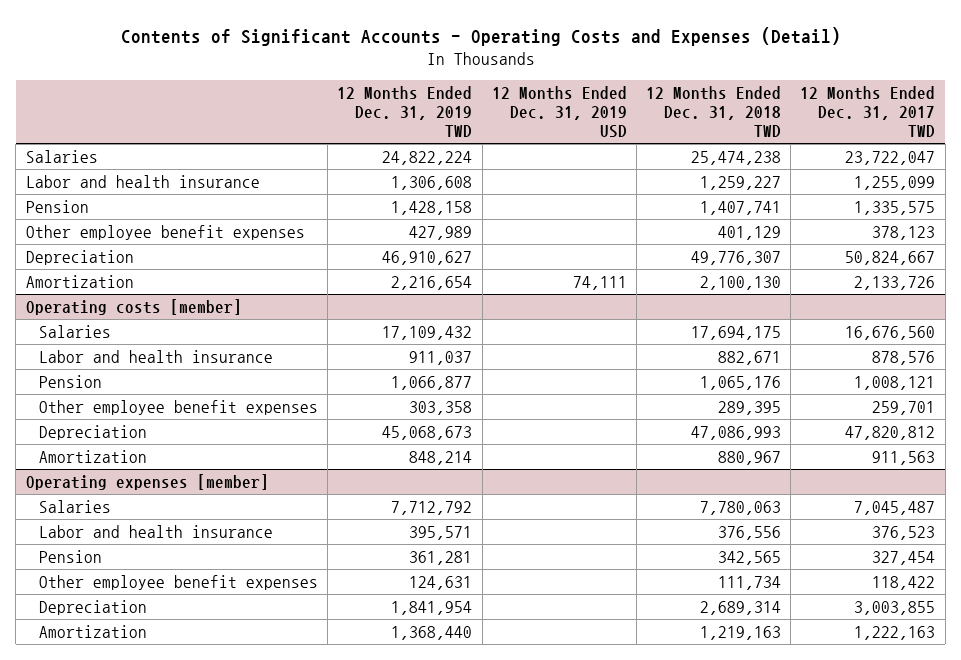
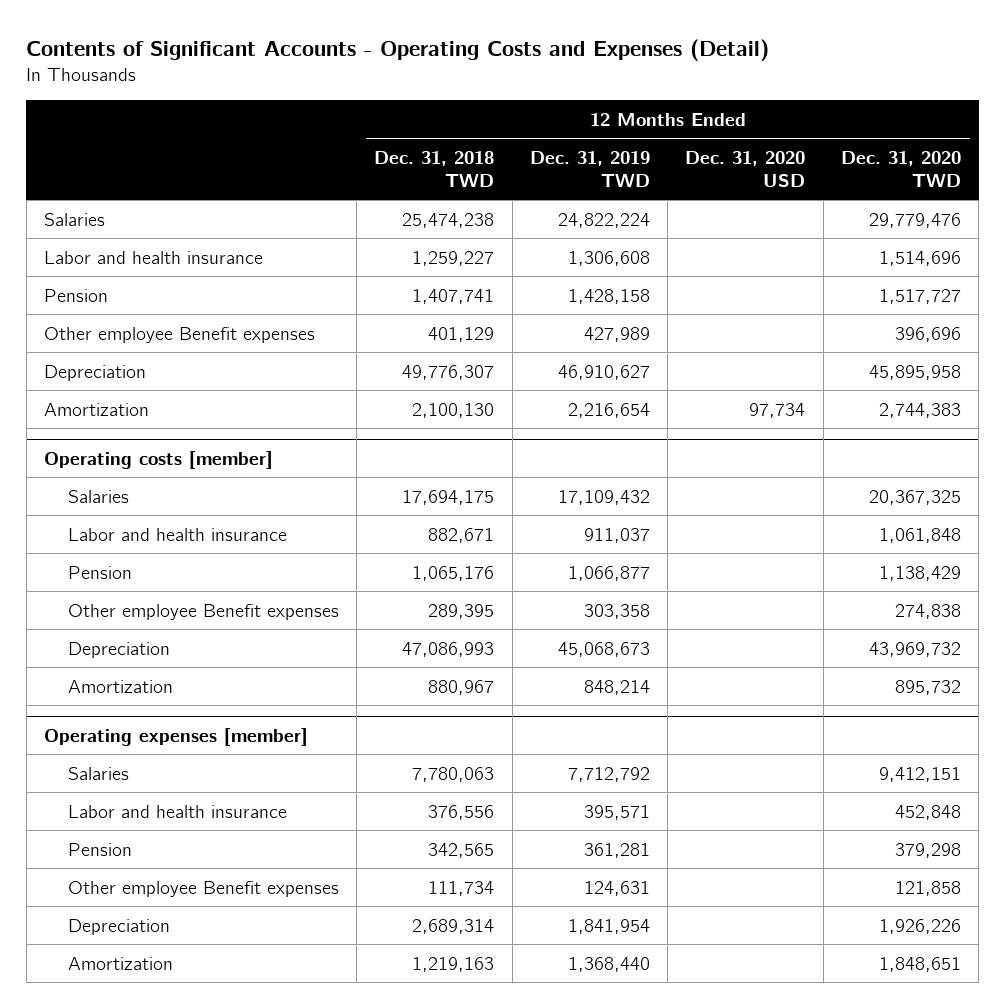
- | 12 Months Ended Dec. 31, 2019 TWD | 12 Months Ended Dec. 31, 2019 USD | 12 Months Ended Dec. 31, 2018 TWD | 12 Months Ended Dec. 31, 2017 TWD
+ | 12 Months Ended Dec. 31, 2018 TWD | 12 Months Ended Dec. 31, 2019 TWD | 12 Months Ended Dec. 31, 2020 USD | 12 Months Ended Dec. 31, 2020 TWD
- Other employee benefit expenses | 427,989 | | 401,129 | 378,123
+ Other employee Benefit expenses | 401,129 | 427,989 | | 396,696
@ Operating costs [member]
- Other employee benefit expenses | 303,358 | | 289,395 | 259,701
+ Other employee Benefit expenses | 289,395 | 303,358 | | 274,838
@ Operating expenses [member]
- Other employee benefit expenses | 124,631 | | 111,734 | 118,422
+ Other employee Benefit expenses | 111,734 | 124,631 | | 121,858

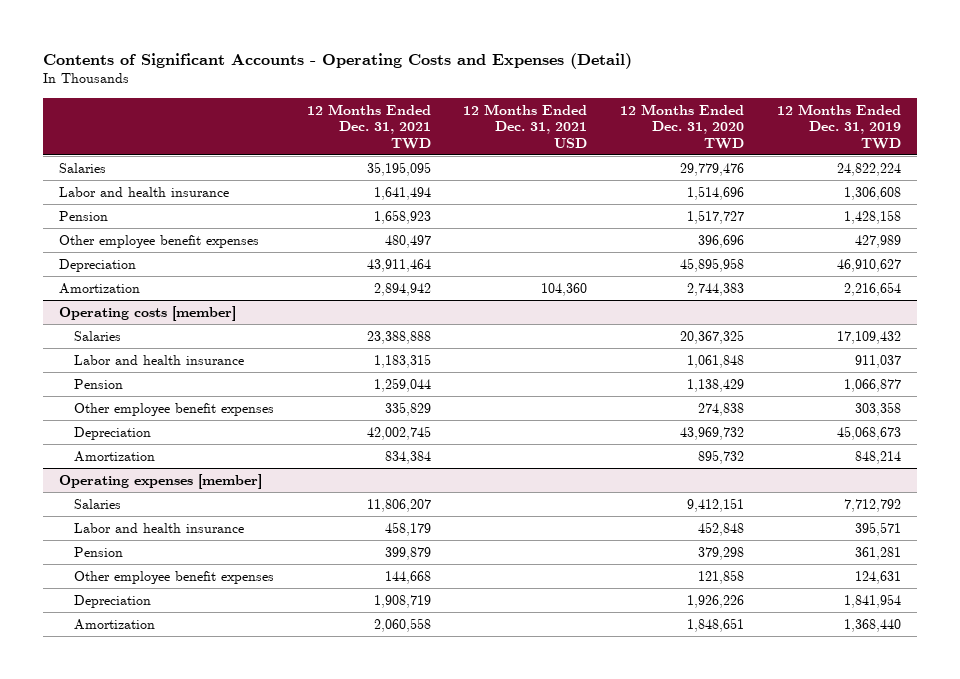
- | 12 Months Ended Dec. 31, 2018 TWD | 12 Months Ended Dec. 31, 2019 TWD | 12 Months Ended Dec. 31, 2020 USD | 12 Months Ended Dec. 31, 2020 TWD
+ | 12 Months Ended Dec. 31, 2021 TWD | 12 Months Ended Dec. 31, 2021 USD | 12 Months Ended Dec. 31, 2020 TWD | 12 Months Ended Dec. 31, 2019 TWD
- Other employee Benefit expenses | 401,129 | 427,989 | | 396,696
+ Other employee benefit expenses | 480,497 | | 396,696 | 427,989
@ Operating costs [member]
- Other employee Benefit expenses | 289,395 | 303,358 | | 274,838
+ Other employee benefit expenses | 335,829 | | 274,838 | 303,358
@ Operating expenses [member]
- Other employee Benefit expenses | 111,734 | 124,631 | | 121,858
+ Other employee benefit expenses | 144,668 | | 121,858 | 124,631

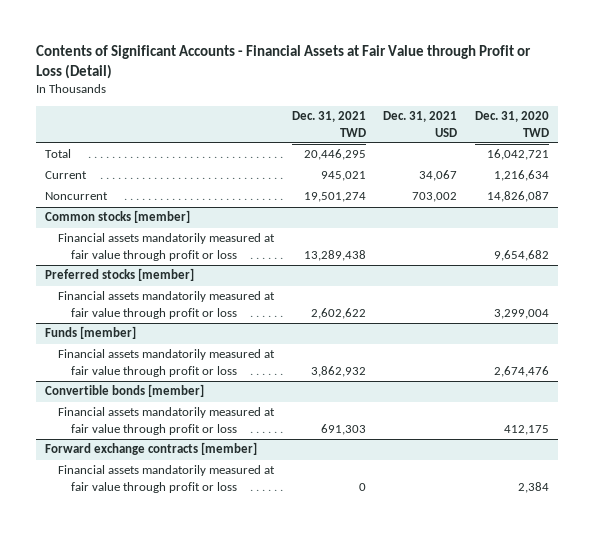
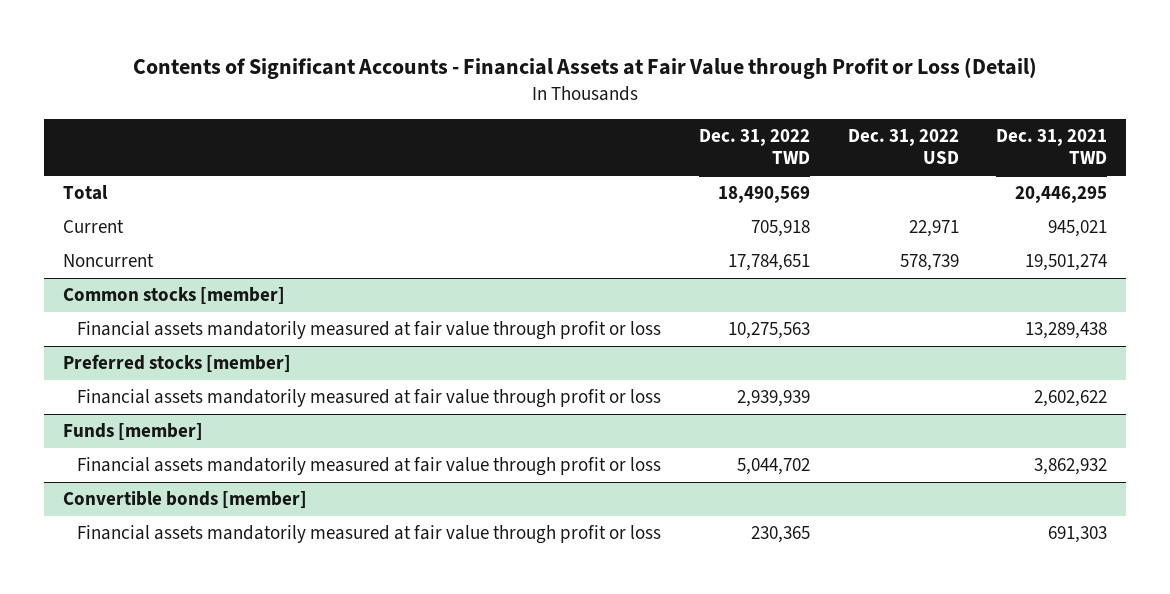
- | Dec. 31, 2021 TWD | Dec. 31, 2021 USD | Dec. 31, 2020 TWD
+ | Dec. 31, 2022 TWD | Dec. 31, 2022 USD | Dec. 31, 2021 TWD
- Forward exchange contracts [member]
- Financial assets mandatorily measured at fair value through profit or loss | 0 | | 2,384

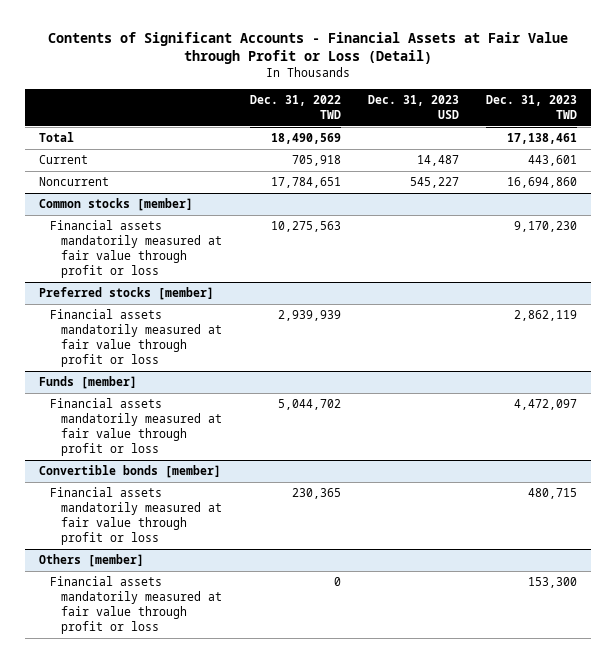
- | Dec. 31, 2022 TWD | Dec. 31, 2022 USD | Dec. 31, 2021 TWD
+ | Dec. 31, 2022 TWD | Dec. 31, 2023 USD | Dec. 31, 2023 TWD
+ Others [member]
+ Financial assets mandatorily measured at fair value through profit or loss | 0 | | 153,300

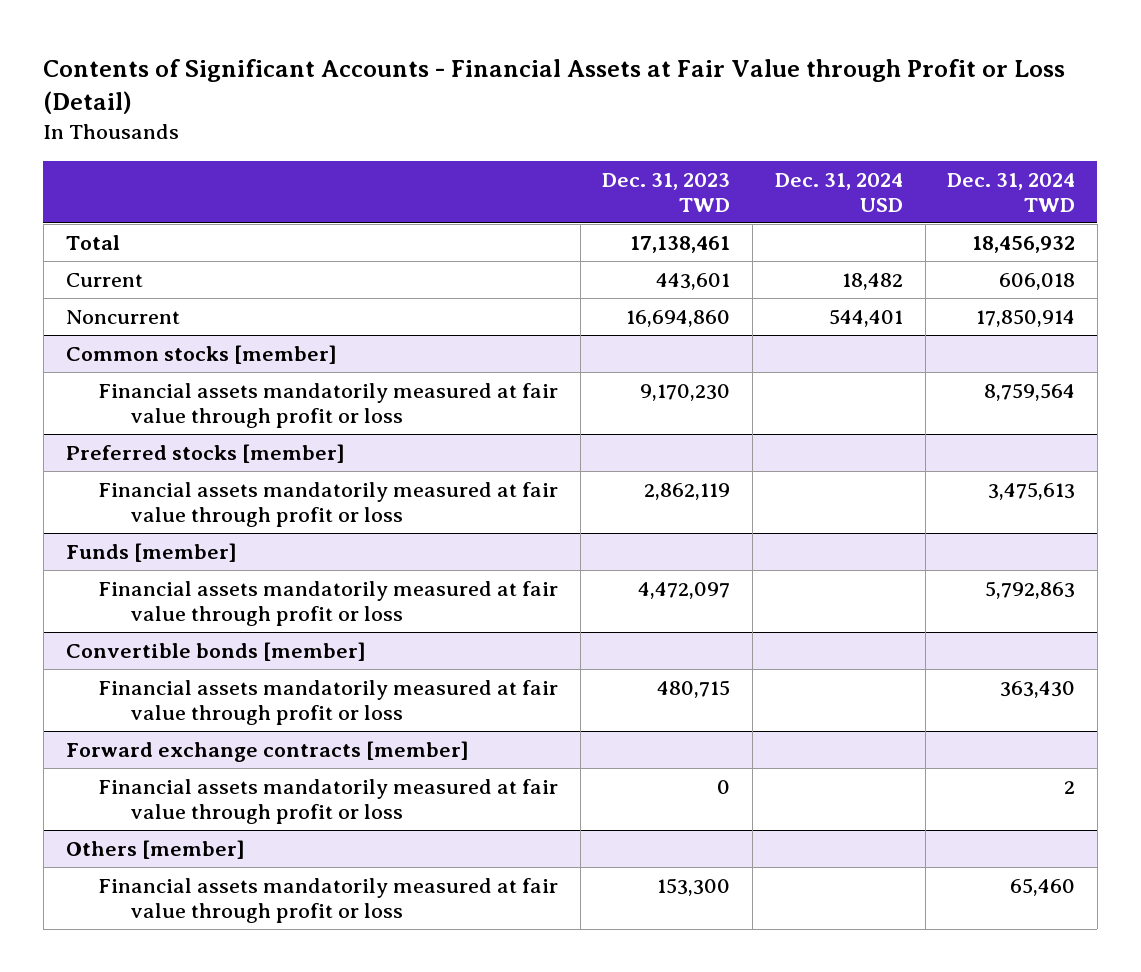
- | Dec. 31, 2022 TWD | Dec. 31, 2023 USD | Dec. 31, 2023 TWD
+ | Dec. 31, 2023 TWD | Dec. 31, 2024 USD | Dec. 31, 2024 TWD
+ Forward exchange contracts [member]
+ Financial assets mandatorily measured at fair value through profit or loss | 0 | | 2

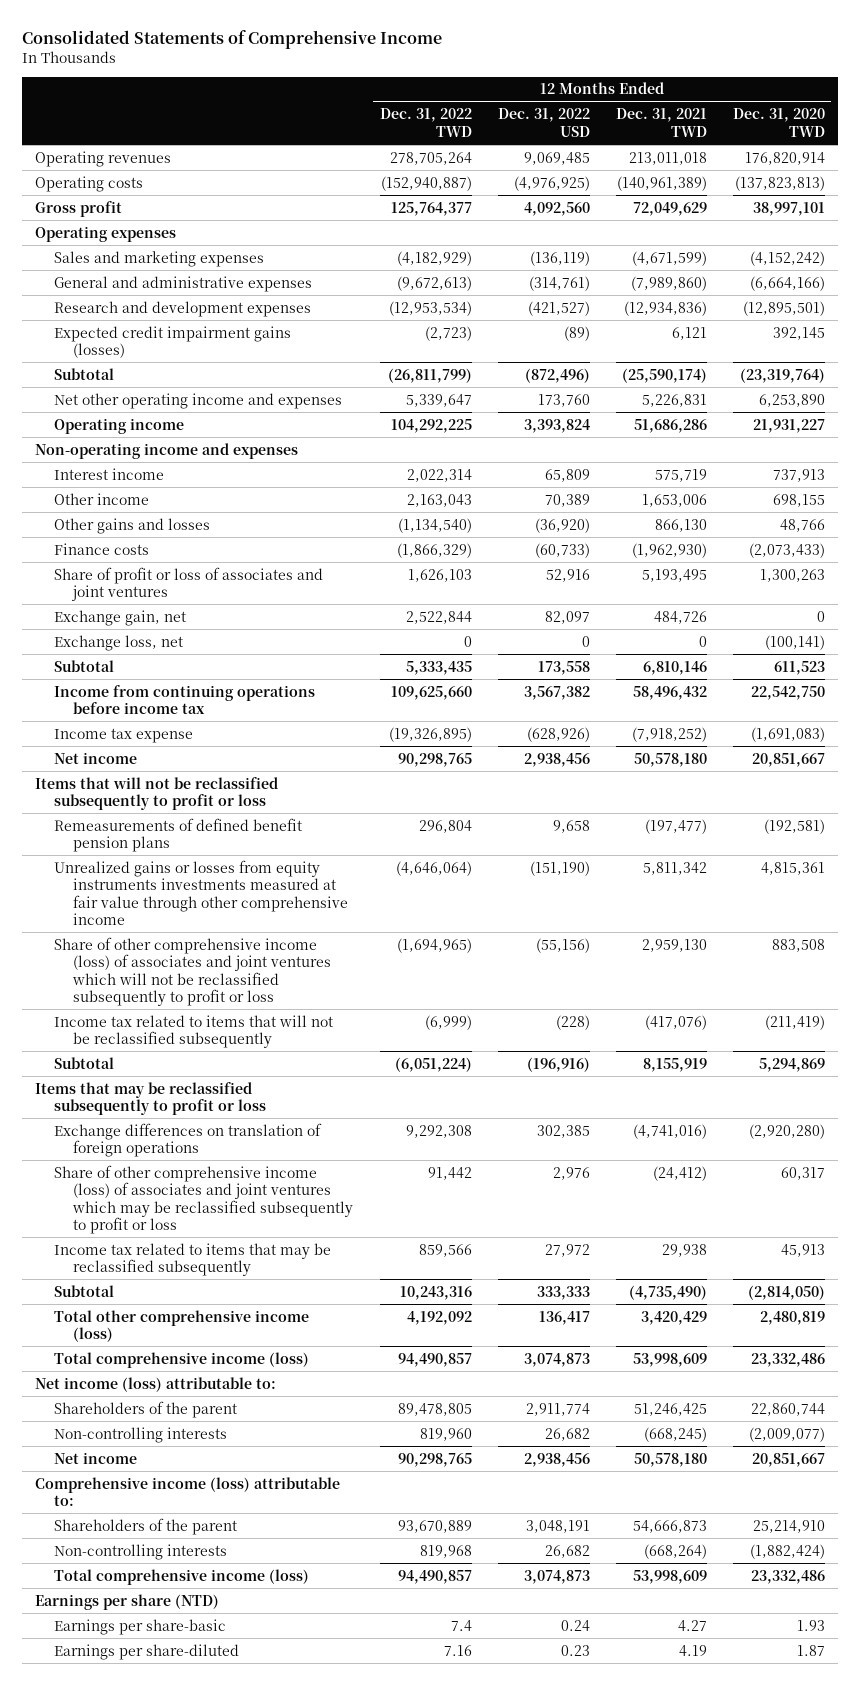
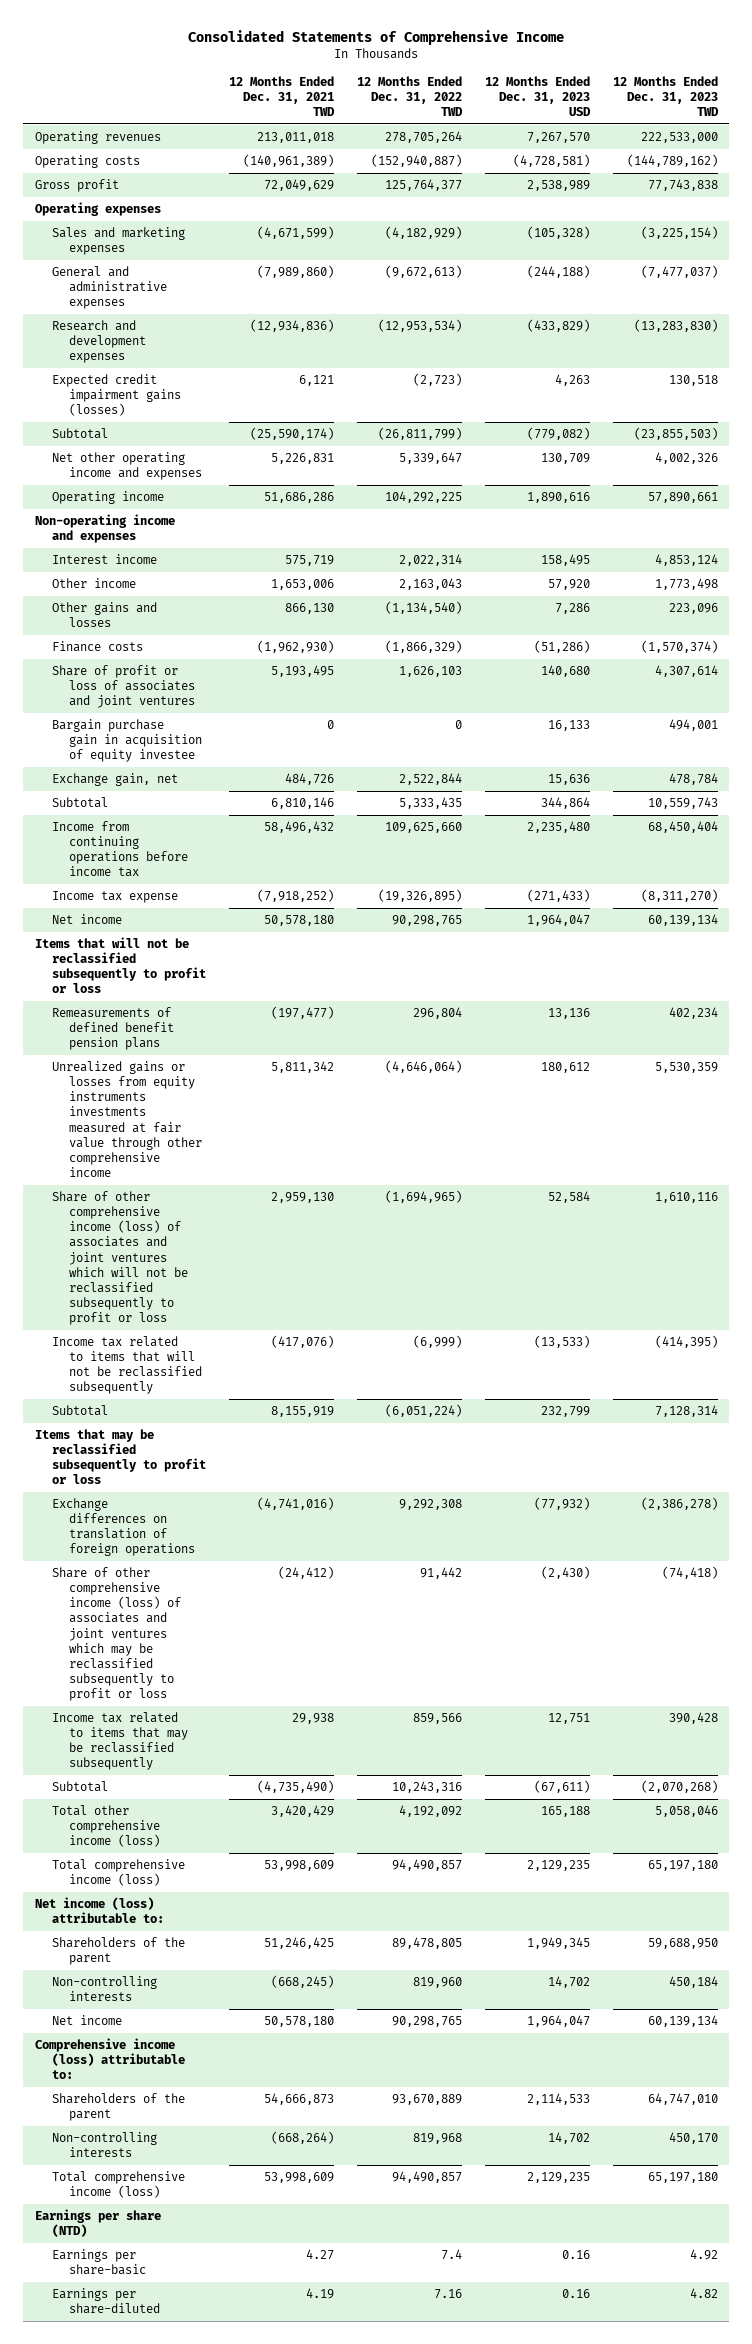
- | 12 Months Ended Dec. 31, 2022 TWD | 12 Months Ended Dec. 31, 2022 USD | 12 Months Ended Dec. 31, 2021 TWD | 12 Months Ended Dec. 31, 2020 TWD
+ | 12 Months Ended Dec. 31, 2021 TWD | 12 Months Ended Dec. 31, 2022 TWD | 12 Months Ended Dec. 31, 2023 USD | 12 Months Ended Dec. 31, 2023 TWD
+ Bargain purchase gain in acquisition of equity investee | 0 | 0 | 16,133 | 494,001
- Exchange loss, net | 0 | 0 | 0 | (100,141)

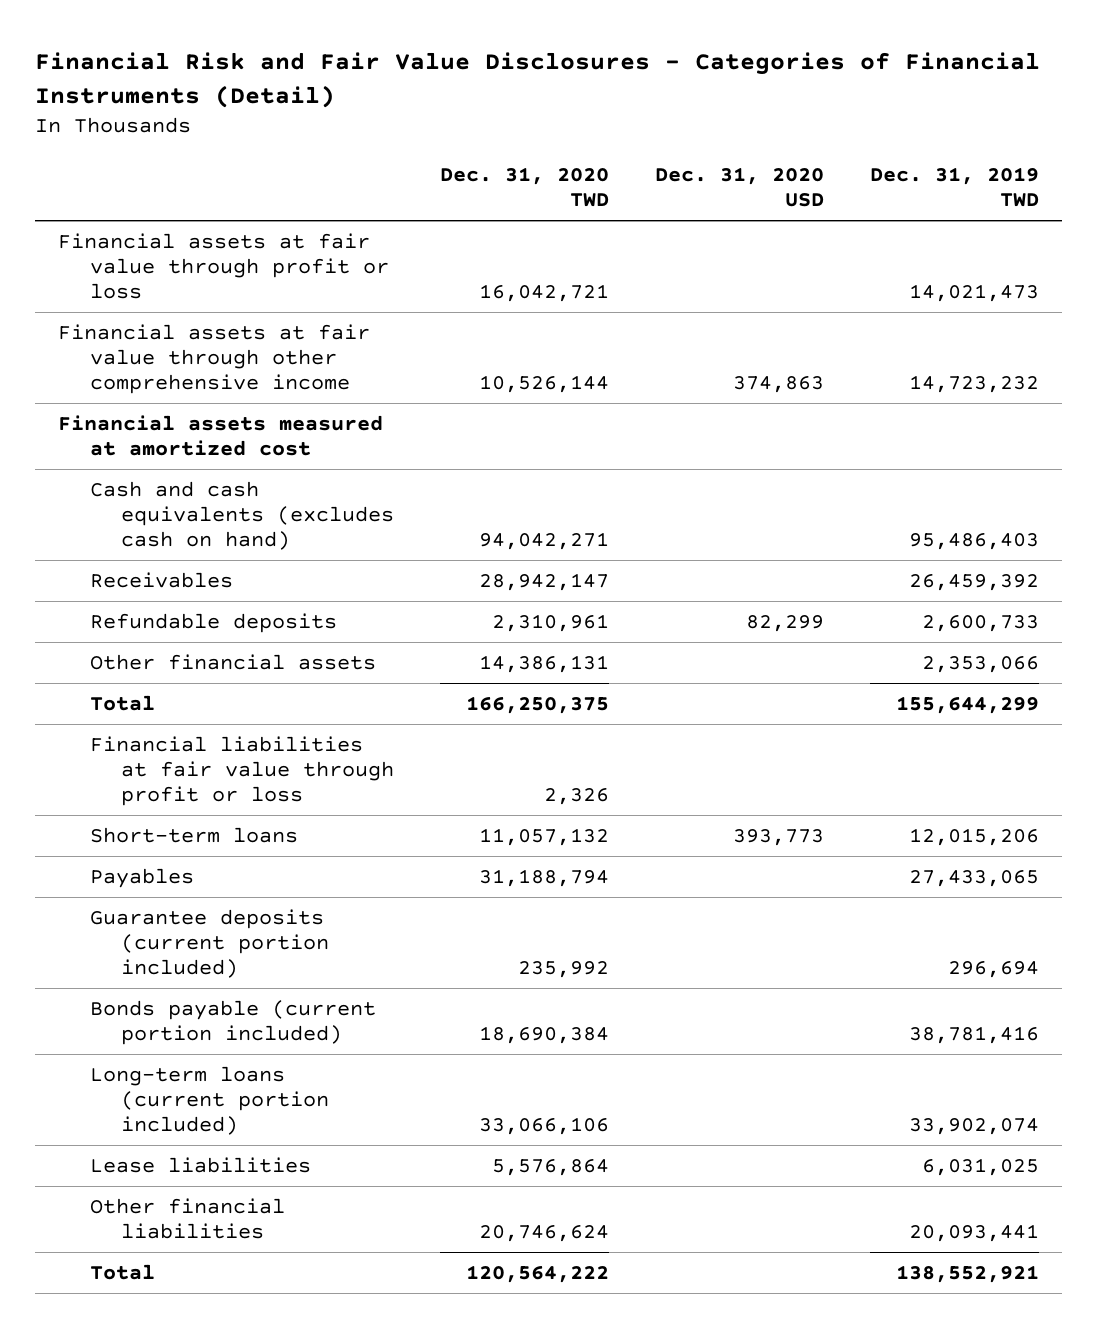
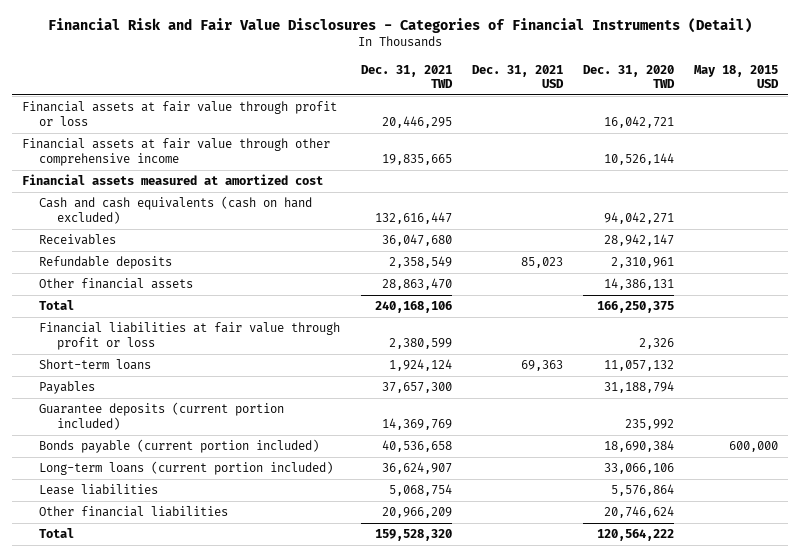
- | Dec. 31, 2020 TWD | Dec. 31, 2020 USD | Dec. 31, 2019 TWD
+ | Dec. 31, 2021 TWD | Dec. 31, 2021 USD | Dec. 31, 2020 TWD | May 18, 2015 USD
- Cash and cash equivalents (excludes cash on hand) | 94,042,271 | | 95,486,403
+ Cash and cash equivalents (cash on hand excluded) | 132,616,447 | | 94,042,271 |

